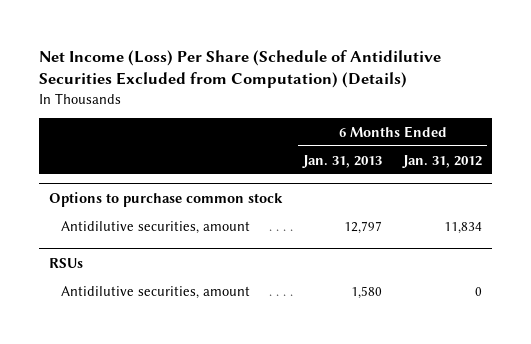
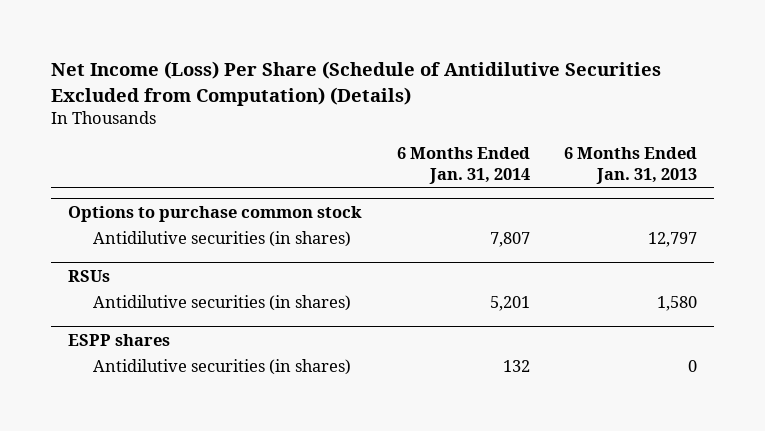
- | 6 Months Ended Jan. 31, 2013 | 6 Months Ended Jan. 31, 2012
+ | 6 Months Ended Jan. 31, 2014 | 6 Months Ended Jan. 31, 2013
@ Options to purchase common stock
- Antidilutive securities, amount | 12,797 | 11,834
+ Antidilutive securities (in shares) | 7,807 | 12,797
@ RSUs
- Antidilutive securities, amount | 1,580 | 0
+ Antidilutive securities (in shares) | 5,201 | 1,580
+ ESPP shares
+ Antidilutive securities (in shares) | 132 | 0

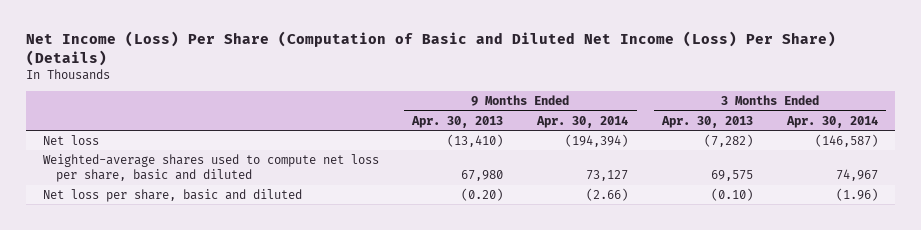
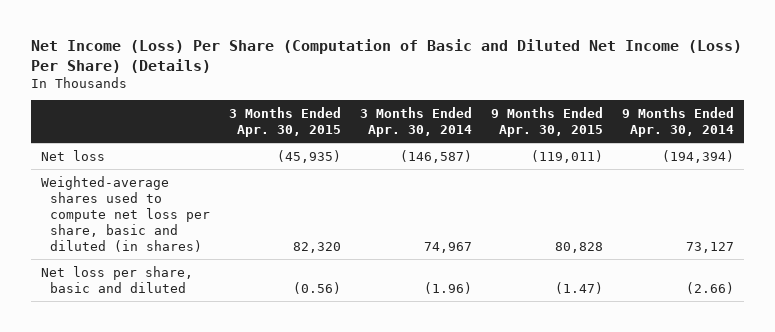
- | 9 Months Ended Apr. 30, 2013 | 9 Months Ended Apr. 30, 2014 | 3 Months Ended Apr. 30, 2013 | 3 Months Ended Apr. 30, 2014
+ | 3 Months Ended Apr. 30, 2015 | 3 Months Ended Apr. 30, 2014 | 9 Months Ended Apr. 30, 2015 | 9 Months Ended Apr. 30, 2014
- Weighted-average shares used to compute net loss per share, basic and diluted | 67,980 | 73,127 | 69,575 | 74,967
+ Weighted-average shares used to compute net loss per share, basic and diluted (in shares) | 82,320 | 74,967 | 80,828 | 73,127

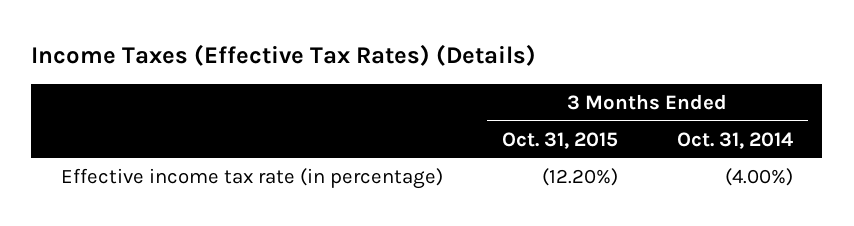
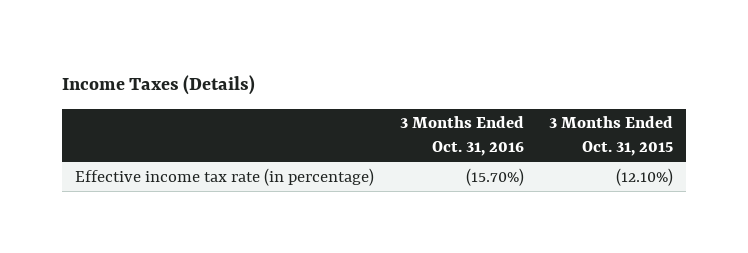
- Income Taxes (Effective Tax Rates) (Details)
+ Income Taxes (Details)
- | 3 Months Ended Oct. 31, 2015 | 3 Months Ended Oct. 31, 2014
+ | 3 Months Ended Oct. 31, 2016 | 3 Months Ended Oct. 31, 2015
- Effective income tax rate (in percentage) | (12.20%) | (4.00%)
+ Effective income tax rate (in percentage) | (15.70%) | (12.10%)

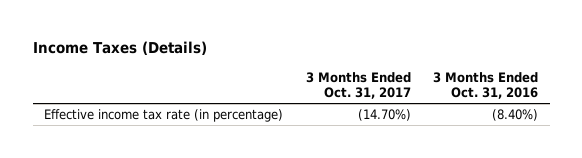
- | 3 Months Ended Oct. 31, 2016 | 3 Months Ended Oct. 31, 2015
+ | 3 Months Ended Oct. 31, 2017 | 3 Months Ended Oct. 31, 2016
- Effective income tax rate (in percentage) | (15.70%) | (12.10%)
+ Effective income tax rate (in percentage) | (14.70%) | (8.40%)

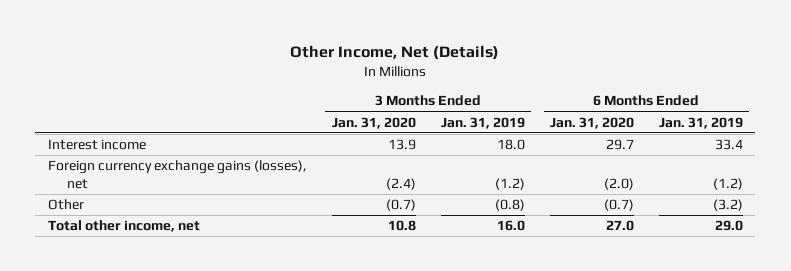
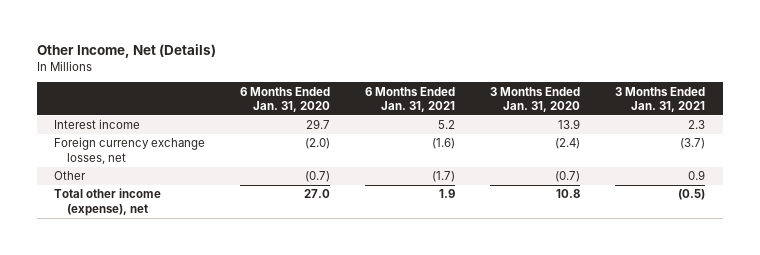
- | 3 Months Ended Jan. 31, 2020 | 3 Months Ended Jan. 31, 2019 | 6 Months Ended Jan. 31, 2020 | 6 Months Ended Jan. 31, 2019
+ | 6 Months Ended Jan. 31, 2020 | 6 Months Ended Jan. 31, 2021 | 3 Months Ended Jan. 31, 2020 | 3 Months Ended Jan. 31, 2021
- Foreign currency exchange gains (losses), net | (2.4) | (1.2) | (2.0) | (1.2)
+ Foreign currency exchange losses, net | (2.0) | (1.6) | (2.4) | (3.7)
- Total other income, net | 10.8 | 16.0 | 27.0 | 29.0
+ Total other income (expense), net | 27.0 | 1.9 | 10.8 | (0.5)

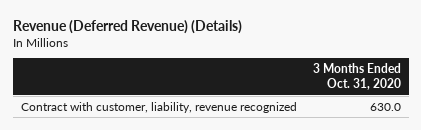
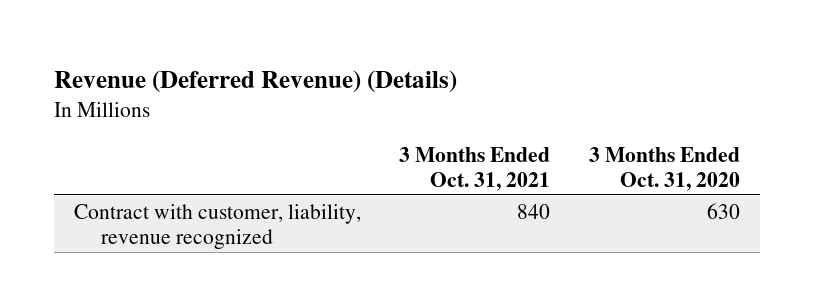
- | 3 Months Ended Oct. 31, 2020
+ | 3 Months Ended Oct. 31, 2021 | 3 Months Ended Oct. 31, 2020
- Contract with customer, liability, revenue recognized | 630.0
+ Contract with customer, liability, revenue recognized | 840 | 630

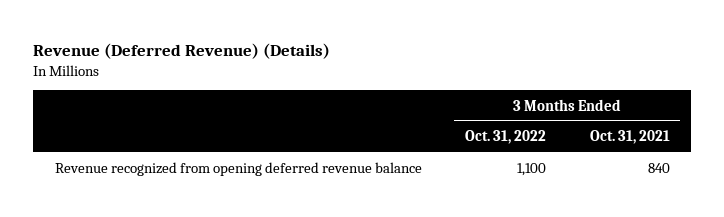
- | 3 Months Ended Oct. 31, 2021 | 3 Months Ended Oct. 31, 2020
+ | 3 Months Ended Oct. 31, 2022 | 3 Months Ended Oct. 31, 2021
- Contract with customer, liability, revenue recognized | 840 | 630
+ Revenue recognized from opening deferred revenue balance | 1,100 | 840

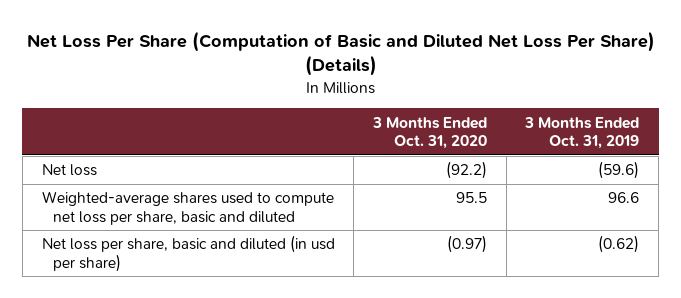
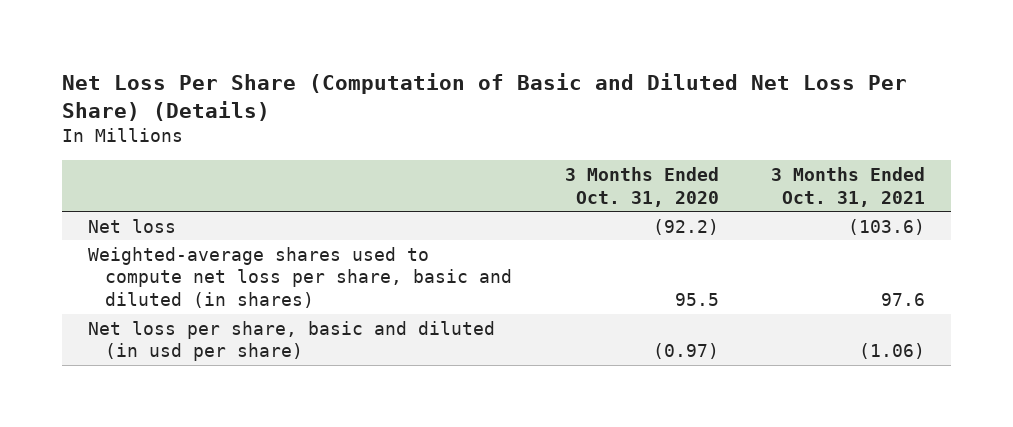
- | 3 Months Ended Oct. 31, 2020 | 3 Months Ended Oct. 31, 2019
+ | 3 Months Ended Oct. 31, 2020 | 3 Months Ended Oct. 31, 2021
- Weighted-average shares used to compute net loss per share, basic and diluted | 95.5 | 96.6
+ Weighted-average shares used to compute net loss per share, basic and diluted (in shares) | 95.5 | 97.6

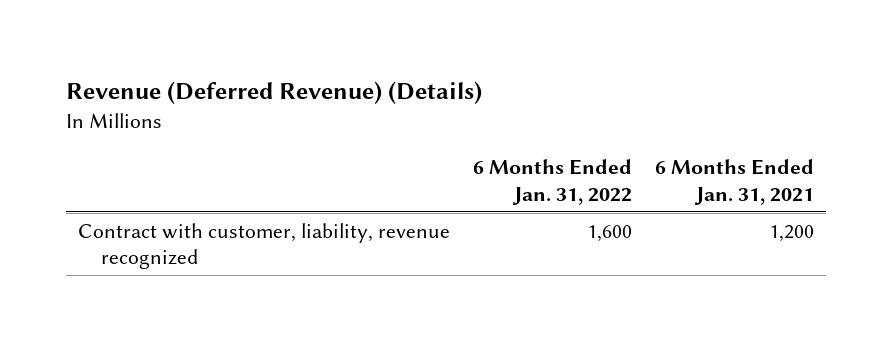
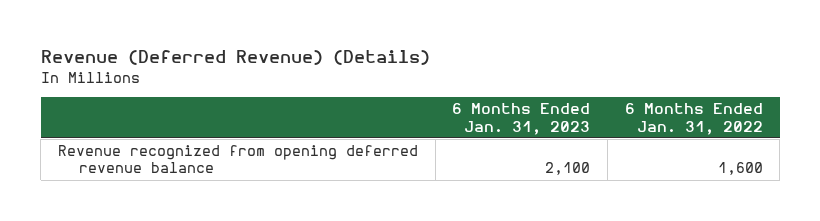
- | 6 Months Ended Jan. 31, 2022 | 6 Months Ended Jan. 31, 2021
+ | 6 Months Ended Jan. 31, 2023 | 6 Months Ended Jan. 31, 2022
- Contract with customer, liability, revenue recognized | 1,600 | 1,200
+ Revenue recognized from opening deferred revenue balance | 2,100 | 1,600

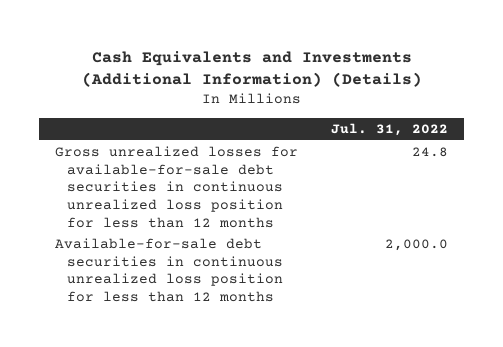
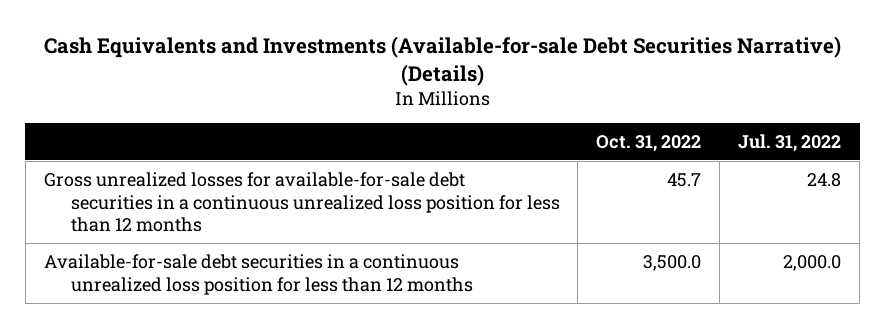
- Cash Equivalents and Investments (Additional Information) (Details)
+ Cash Equivalents and Investments (Available-for-sale Debt Securities Narrative) (Details)
- | Jul. 31, 2022
+ | Oct. 31, 2022 | Jul. 31, 2022
- Gross unrealized losses for available-for-sale debt securities in continuous unrealized loss position for less than 12 months | 24.8
- Available-for-sale debt securities in continuous unrealized loss position for less than 12 months | 2,000.0
+ Gross unrealized losses for available-for-sale debt securities in a continuous unrealized loss position for less than 12 months | 45.7 | 24.8
+ Available-for-sale debt securities in a continuous unrealized loss position for less than 12 months | 3,500.0 | 2,000.0

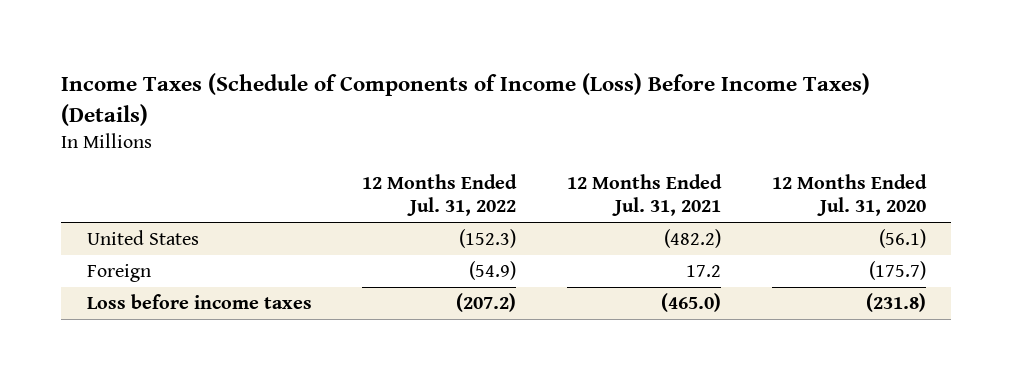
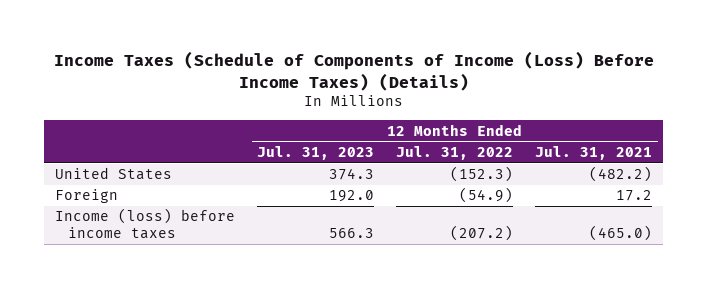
- | 12 Months Ended Jul. 31, 2022 | 12 Months Ended Jul. 31, 2021 | 12 Months Ended Jul. 31, 2020
+ | 12 Months Ended Jul. 31, 2023 | 12 Months Ended Jul. 31, 2022 | 12 Months Ended Jul. 31, 2021
- Loss before income taxes | (207.2) | (465.0) | (231.8)
+ Income (loss) before income taxes | 566.3 | (207.2) | (465.0)

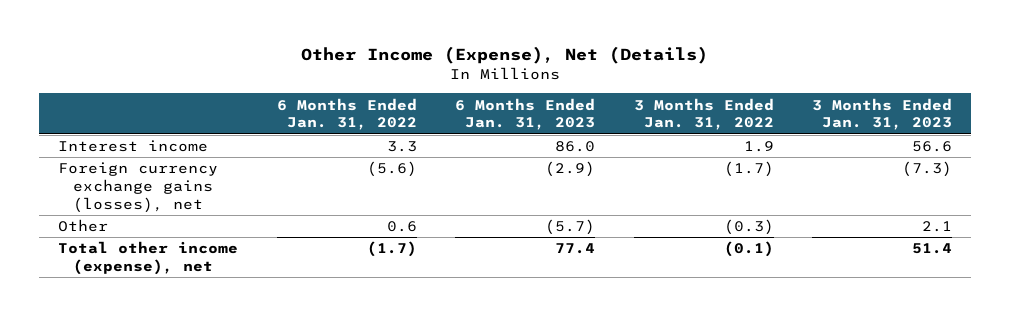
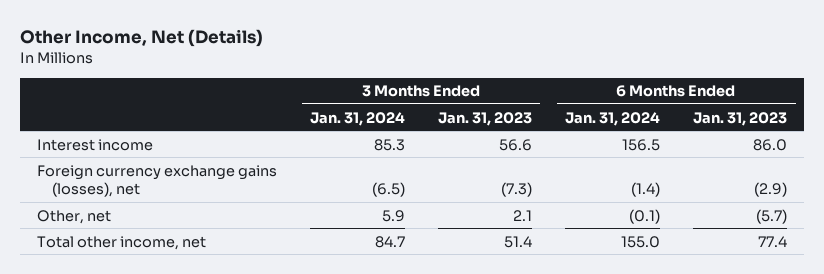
- Other Income (Expense), Net (Details)
+ Other Income, Net (Details)
- | 6 Months Ended Jan. 31, 2022 | 6 Months Ended Jan. 31, 2023 | 3 Months Ended Jan. 31, 2022 | 3 Months Ended Jan. 31, 2023
+ | 3 Months Ended Jan. 31, 2024 | 3 Months Ended Jan. 31, 2023 | 6 Months Ended Jan. 31, 2024 | 6 Months Ended Jan. 31, 2023
- Other | 0.6 | (5.7) | (0.3) | 2.1
- Total other income (expense), net | (1.7) | 77.4 | (0.1) | 51.4
+ Other, net | 5.9 | 2.1 | (0.1) | (5.7)
+ Total other income, net | 84.7 | 51.4 | 155.0 | 77.4

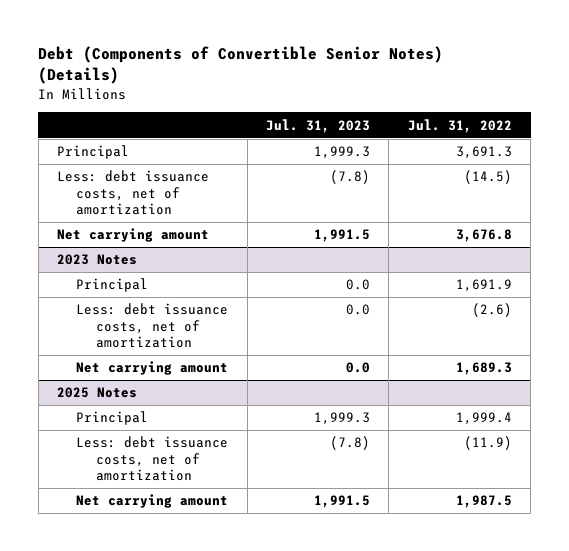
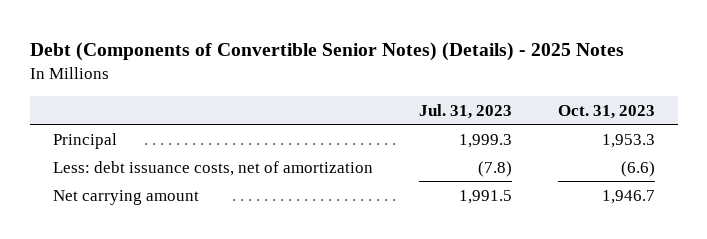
- Debt (Components of Convertible Senior Notes) (Details)
+ Debt (Components of Convertible Senior Notes) (Details) - 2025 Notes
- | Jul. 31, 2023 | Jul. 31, 2022
+ | Jul. 31, 2023 | Oct. 31, 2023
- 2023 Notes
- Principal | 0.0 | 1,691.9
- Less: debt issuance costs, net of amortization | 0.0 | (2.6)
- Net carrying amount | 0.0 | 1,689.3
- 2025 Notes
- Principal | 1,999.3 | 1,999.4
- Less: debt issuance costs, net of amortization | (7.8) | (11.9)
- Net carrying amount | 1,991.5 | 1,987.5

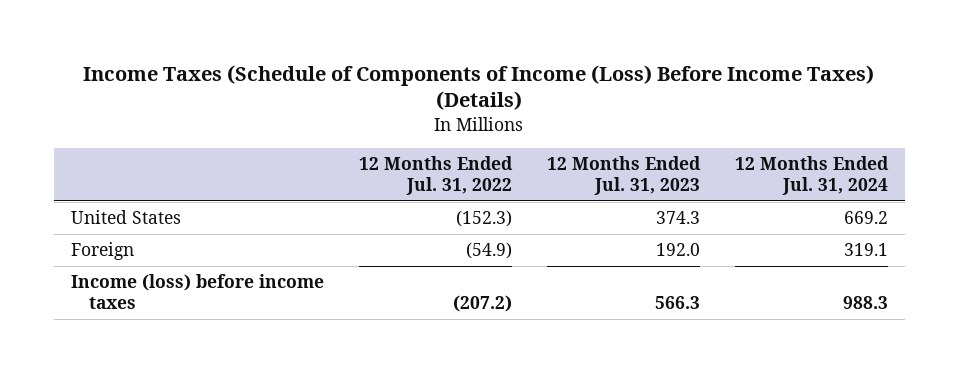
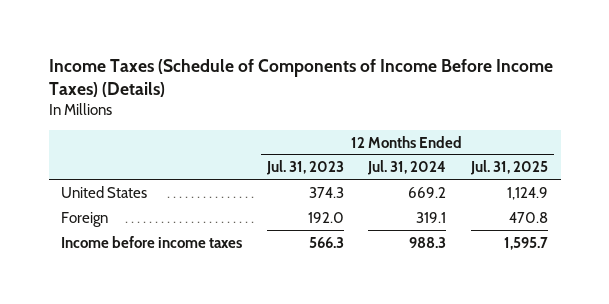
- Income Taxes (Schedule of Components of Income (Loss) Before Income Taxes) (Details)
+ Income Taxes (Schedule of Components of Income Before Income Taxes) (Details)
- | 12 Months Ended Jul. 31, 2022 | 12 Months Ended Jul. 31, 2023 | 12 Months Ended Jul. 31, 2024
+ | 12 Months Ended Jul. 31, 2023 | 12 Months Ended Jul. 31, 2024 | 12 Months Ended Jul. 31, 2025
- Income (loss) before income taxes | (207.2) | 566.3 | 988.3
+ Income before income taxes | 566.3 | 988.3 | 1,595.7

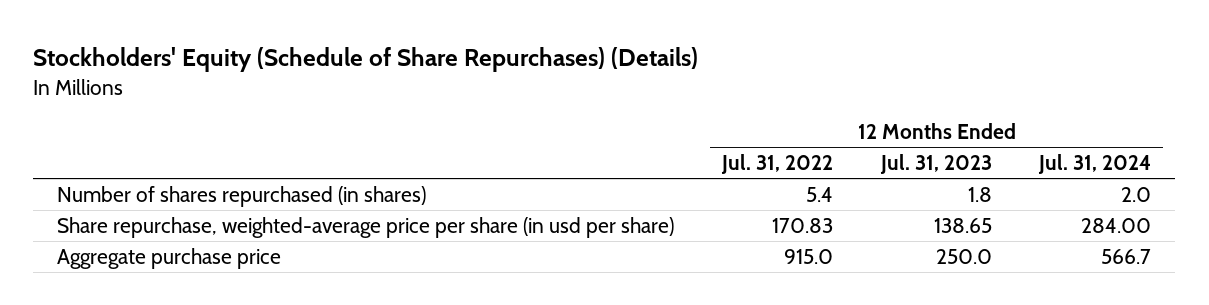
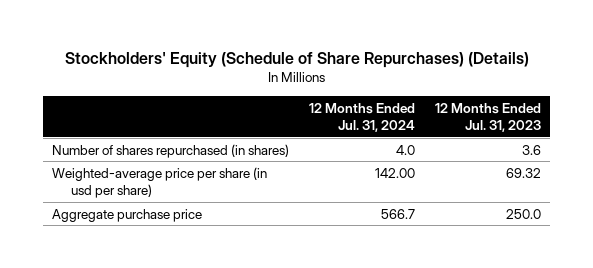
- | 12 Months Ended Jul. 31, 2022 | 12 Months Ended Jul. 31, 2023 | 12 Months Ended Jul. 31, 2024
+ | 12 Months Ended Jul. 31, 2024 | 12 Months Ended Jul. 31, 2023
- Number of shares repurchased (in shares) | 5.4 | 1.8 | 2.0
- Share repurchase, weighted-average price per share (in usd per share) | 170.83 | 138.65 | 284.00
+ Number of shares repurchased (in shares) | 4.0 | 3.6
+ Weighted-average price per share (in usd per share) | 142.00 | 69.32

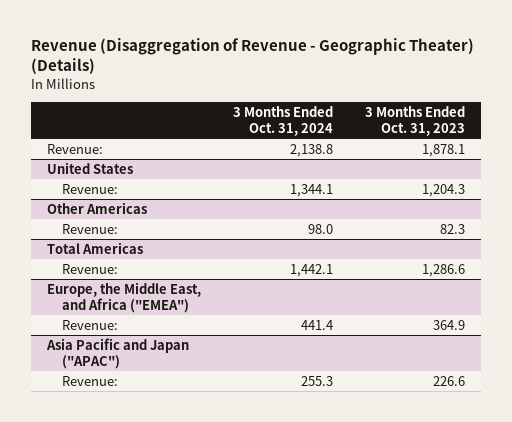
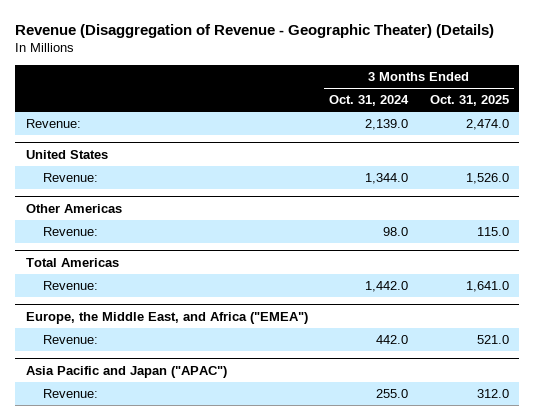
- | 3 Months Ended Oct. 31, 2024 | 3 Months Ended Oct. 31, 2023
+ | 3 Months Ended Oct. 31, 2024 | 3 Months Ended Oct. 31, 2025
- Revenue: | 2,138.8 | 1,878.1
+ Revenue: | 2,139.0 | 2,474.0
@ United States
- Revenue: | 1,344.1 | 1,204.3
+ Revenue: | 1,344.0 | 1,526.0
@ Total Americas
- Revenue: | 1,442.1 | 1,286.6
+ Revenue: | 1,442.0 | 1,641.0
@ Europe, the Middle East, and Africa ("EMEA")
- Revenue: | 441.4 | 364.9
+ Revenue: | 442.0 | 521.0
@ Asia Pacific and Japan ("APAC")
- Revenue: | 255.3 | 226.6
+ Revenue: | 255.0 | 312.0

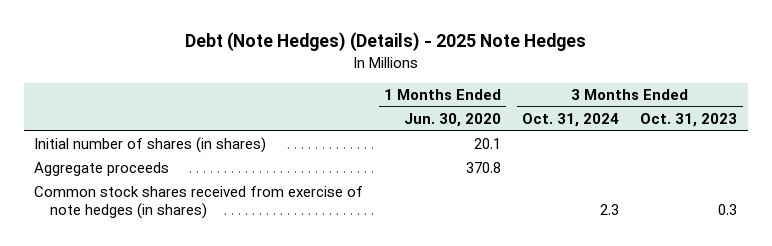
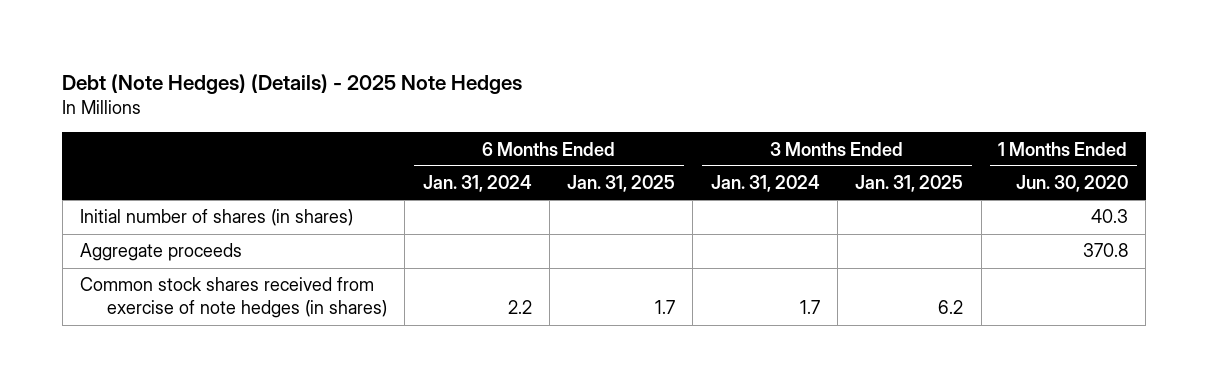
- | 1 Months Ended Jun. 30, 2020 | 3 Months Ended Oct. 31, 2024 | 3 Months Ended Oct. 31, 2023
+ | 6 Months Ended Jan. 31, 2024 | 6 Months Ended Jan. 31, 2025 | 3 Months Ended Jan. 31, 2024 | 3 Months Ended Jan. 31, 2025 | 1 Months Ended Jun. 30, 2020
- Initial number of shares (in shares) | 20.1 | |
+ Initial number of shares (in shares) | | | | | 40.3

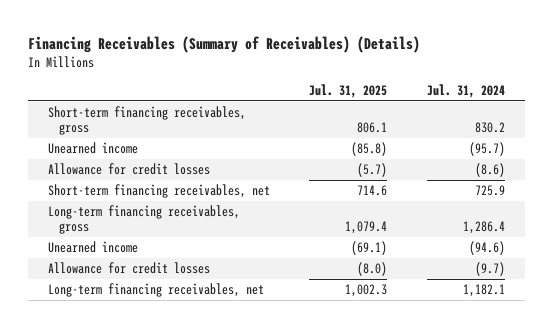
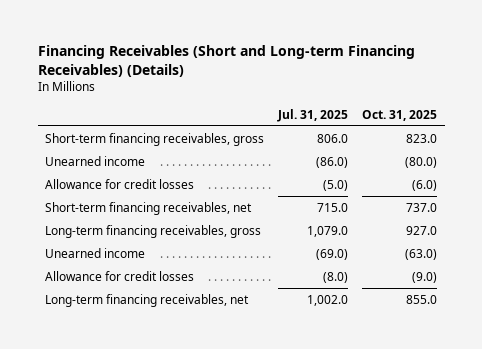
- Financing Receivables (Summary of Receivables) (Details)
+ Financing Receivables (Short and Long-term Financing Receivables) (Details)
- | Jul. 31, 2025 | Jul. 31, 2024
+ | Jul. 31, 2025 | Oct. 31, 2025
- Short-term financing receivables, gross | 806.1 | 830.2
- Unearned income | (85.8) | (95.7)
- Allowance for credit losses | (5.7) | (8.6)
- Short-term financing receivables, net | 714.6 | 725.9
- Long-term financing receivables, gross | 1,079.4 | 1,286.4
- Unearned income | (69.1) | (94.6)
+ Short-term financing receivables, gross | 806.0 | 823.0
+ Unearned income | (86.0) | (80.0)
+ Allowance for credit losses | (5.0) | (6.0)
+ Short-term financing receivables, net | 715.0 | 737.0
+ Long-term financing receivables, gross | 1,079.0 | 927.0
+ Unearned income | (69.0) | (63.0)
- Long-term financing receivables, net | 1,002.3 | 1,182.1
+ Long-term financing receivables, net | 1,002.0 | 855.0

